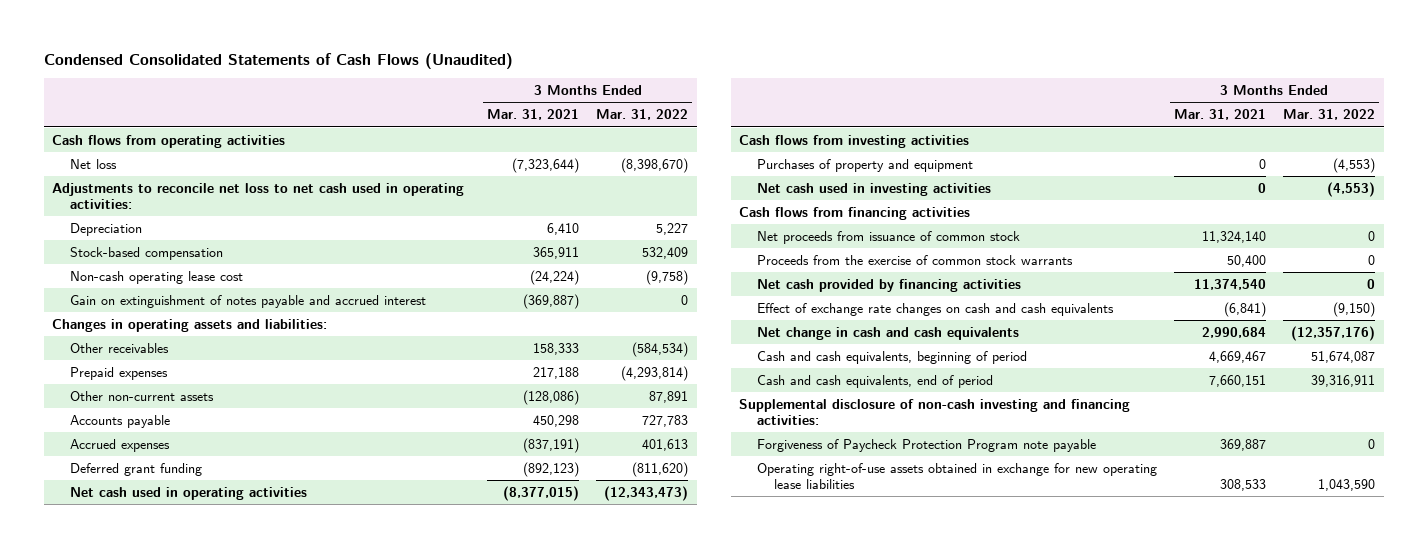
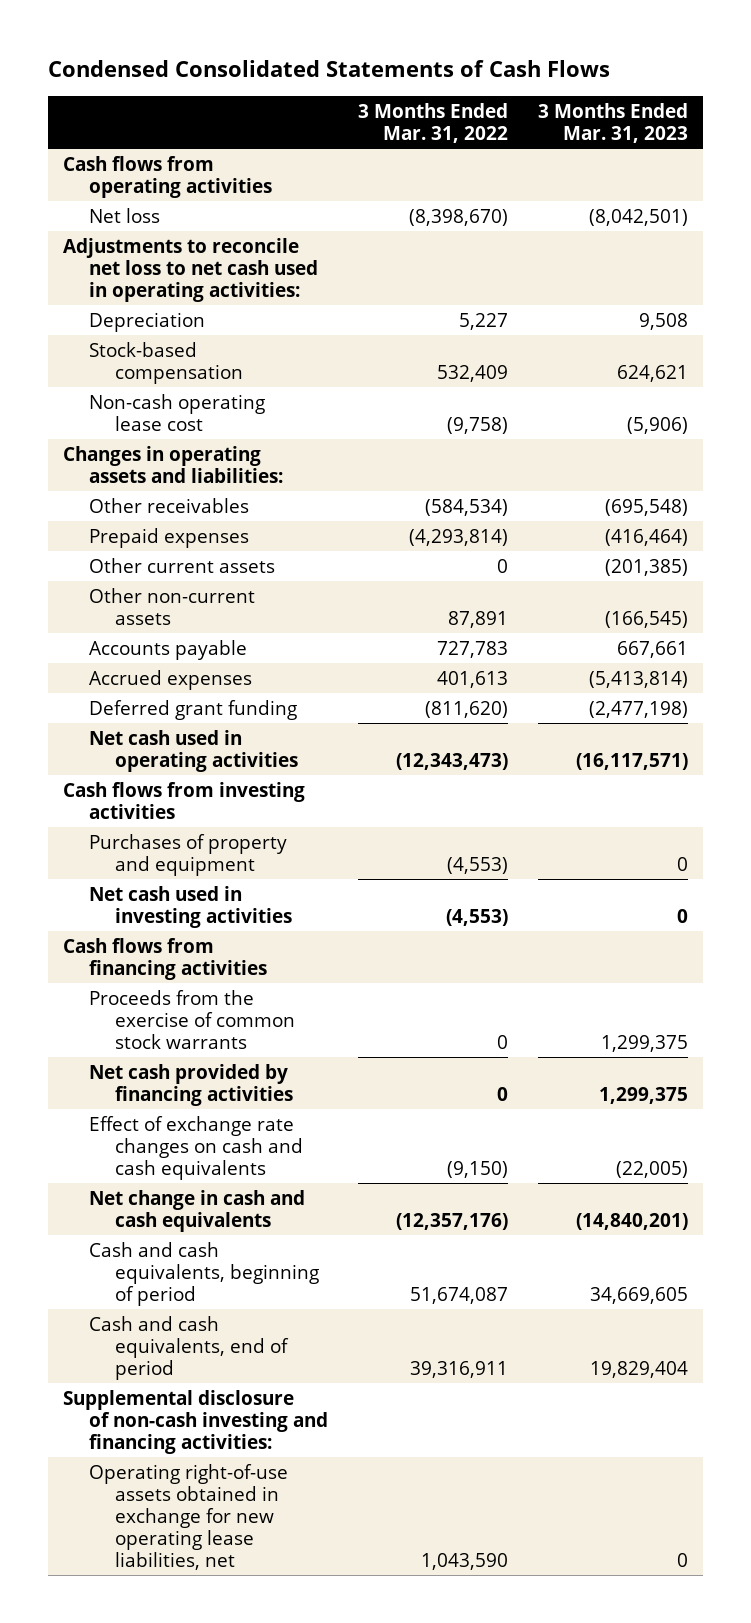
- Condensed Consolidated Statements of Cash Flows (Unaudited)
+ Condensed Consolidated Statements of Cash Flows
- | 3 Months Ended Mar. 31, 2021 | 3 Months Ended Mar. 31, 2022
+ | 3 Months Ended Mar. 31, 2022 | 3 Months Ended Mar. 31, 2023
- Gain on extinguishment of notes payable and accrued interest | (369,887) | 0
+ Other current assets | 0 | (201,385)
- Net proceeds from issuance of common stock | 11,324,140 | 0
- Forgiveness of Paycheck Protection Program note payable | 369,887 | 0
- Operating right-of-use assets obtained in exchange for new operating lease liabilities | 308,533 | 1,043,590
+ Operating right-of-use assets obtained in exchange for new operating lease liabilities, net | 1,043,590 | 0

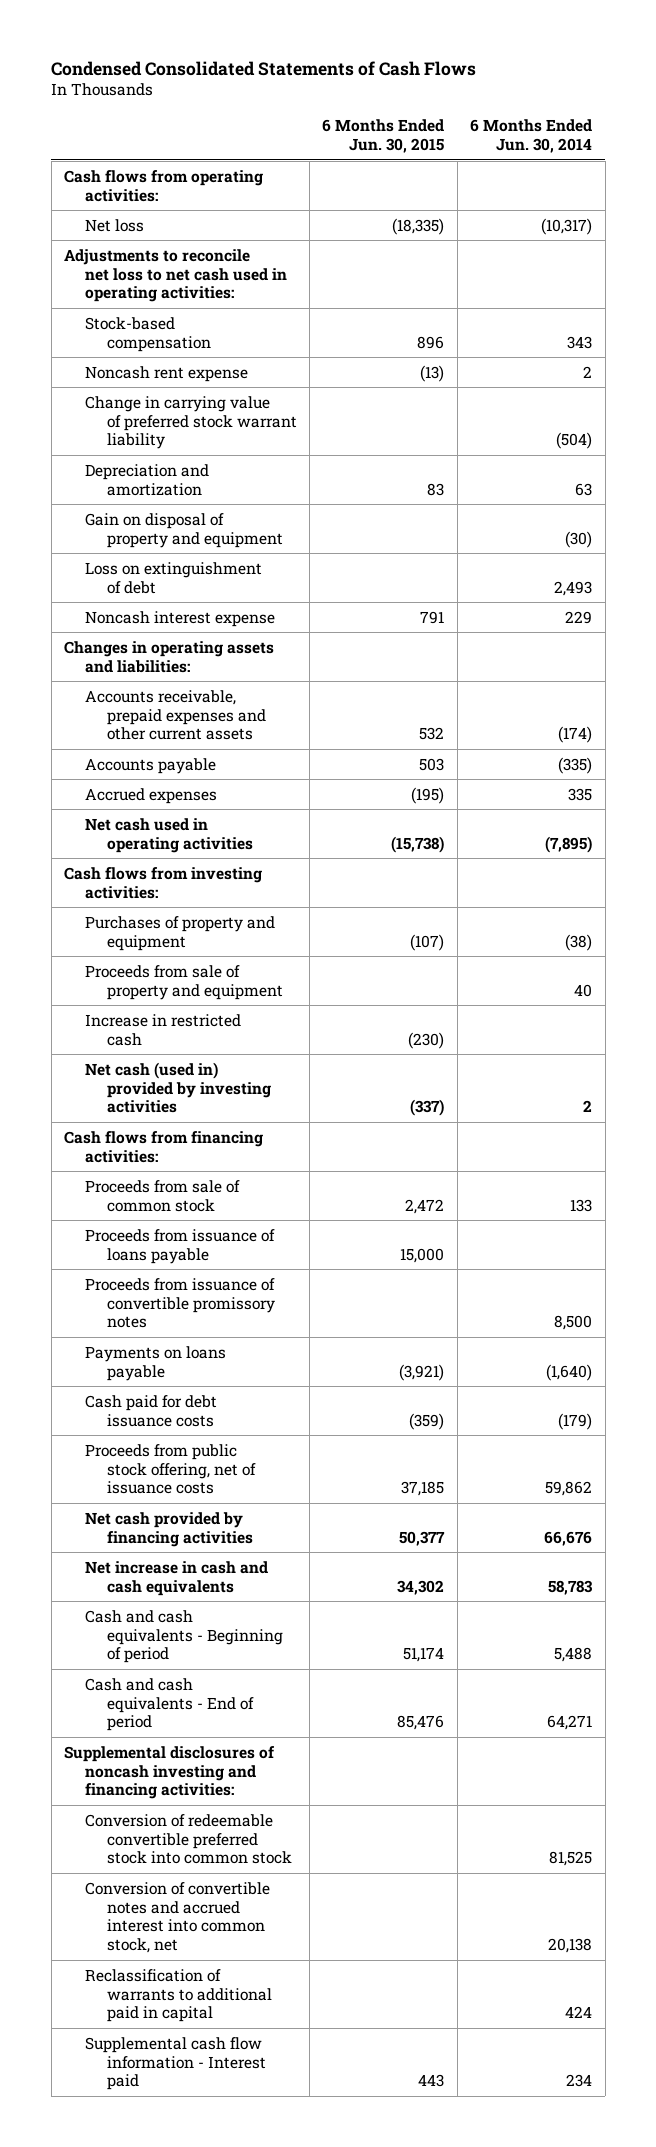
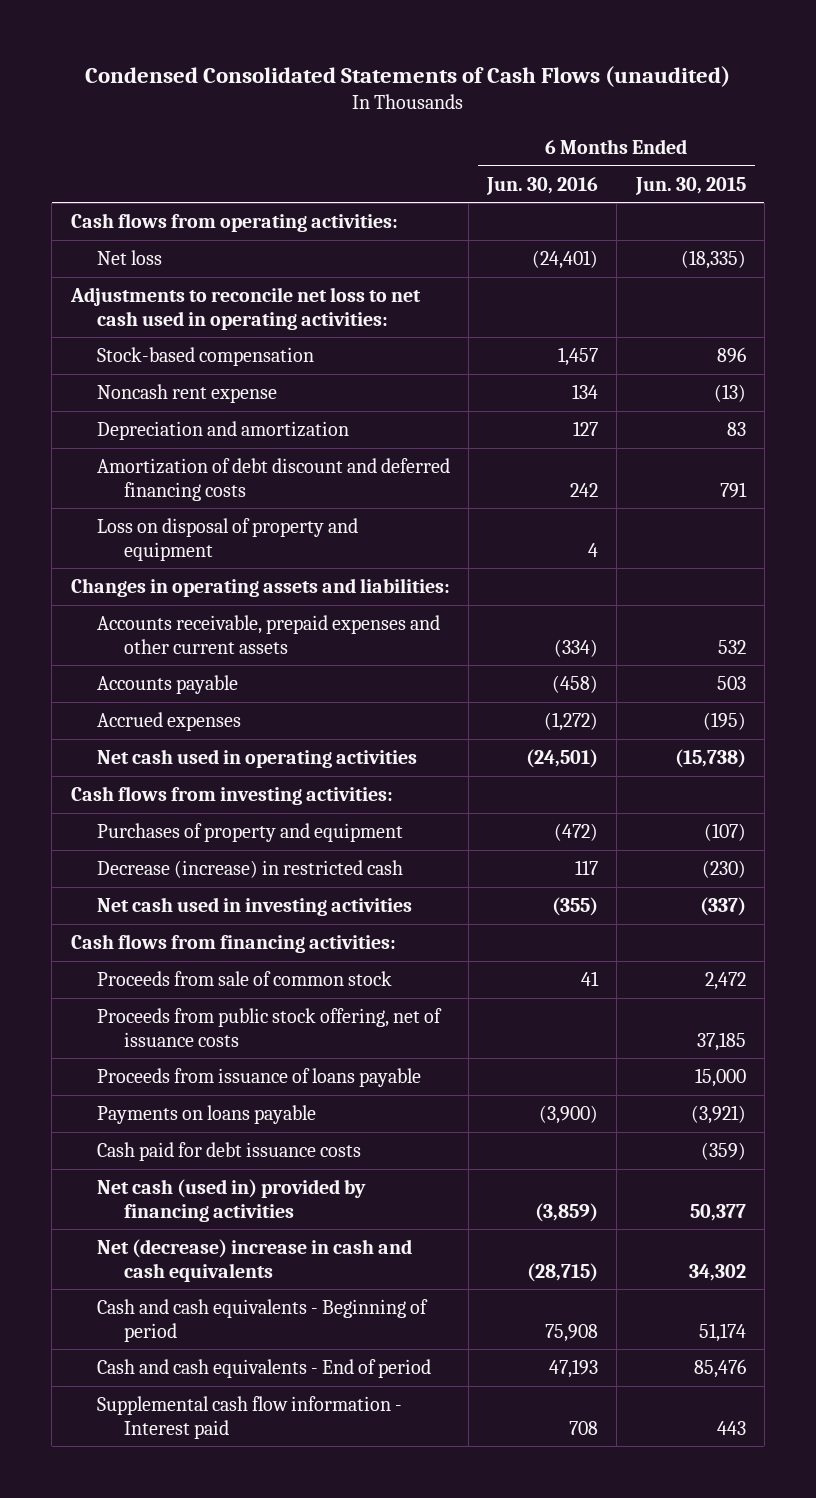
- Condensed Consolidated Statements of Cash Flows
+ Condensed Consolidated Statements of Cash Flows (unaudited)
- | 6 Months Ended Jun. 30, 2015 | 6 Months Ended Jun. 30, 2014
+ | 6 Months Ended Jun. 30, 2016 | 6 Months Ended Jun. 30, 2015
- Change in carrying value of preferred stock warrant liability | | (504)
- Gain on disposal of property and equipment | | (30)
- Loss on extinguishment of debt | | 2,493
- Noncash interest expense | 791 | 229
+ Amortization of debt discount and deferred financing costs | 242 | 791
+ Loss on disposal of property and equipment | 4 |
- Proceeds from sale of property and equipment | | 40
- Increase in restricted cash | (230) |
- Net cash (used in) provided by investing activities | (337) | 2
+ Decrease (increase) in restricted cash | 117 | (230)
+ Net cash used in investing activities | (355) | (337)
moved up: Proceeds from public stock offering, net of issuance costs | | 37,185
- Proceeds from issuance of convertible promissory notes | | 8,500
- Net cash provided by financing activities | 50,377 | 66,676
- Net increase in cash and cash equivalents | 34,302 | 58,783
+ Net cash (used in) provided by financing activities | (3,859) | 50,377
+ Net (decrease) increase in cash and cash equivalents | (28,715) | 34,302
- Supplemental disclosures of noncash investing and financing activities:
- Conversion of redeemable convertible preferred stock into common stock | | 81,525
- Conversion of convertible notes and accrued interest into common stock, net | | 20,138
- Reclassification of warrants to additional paid in capital | | 424

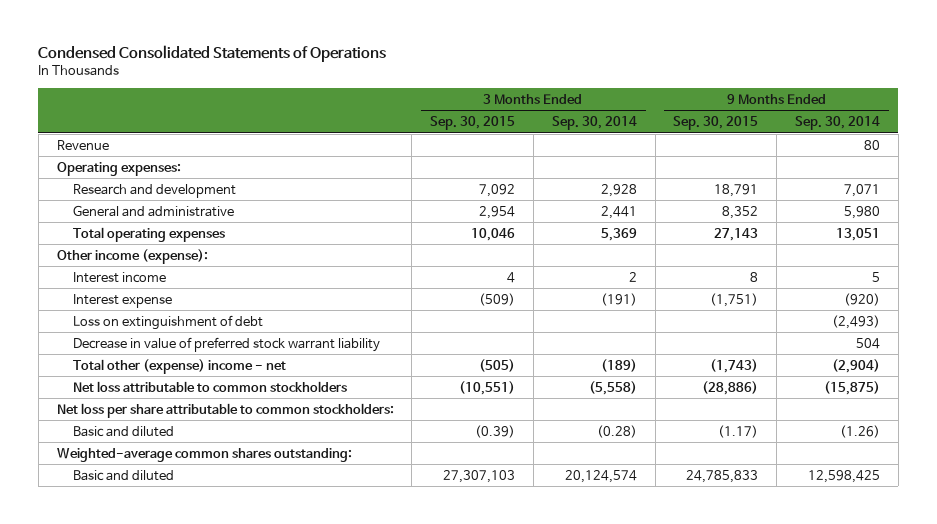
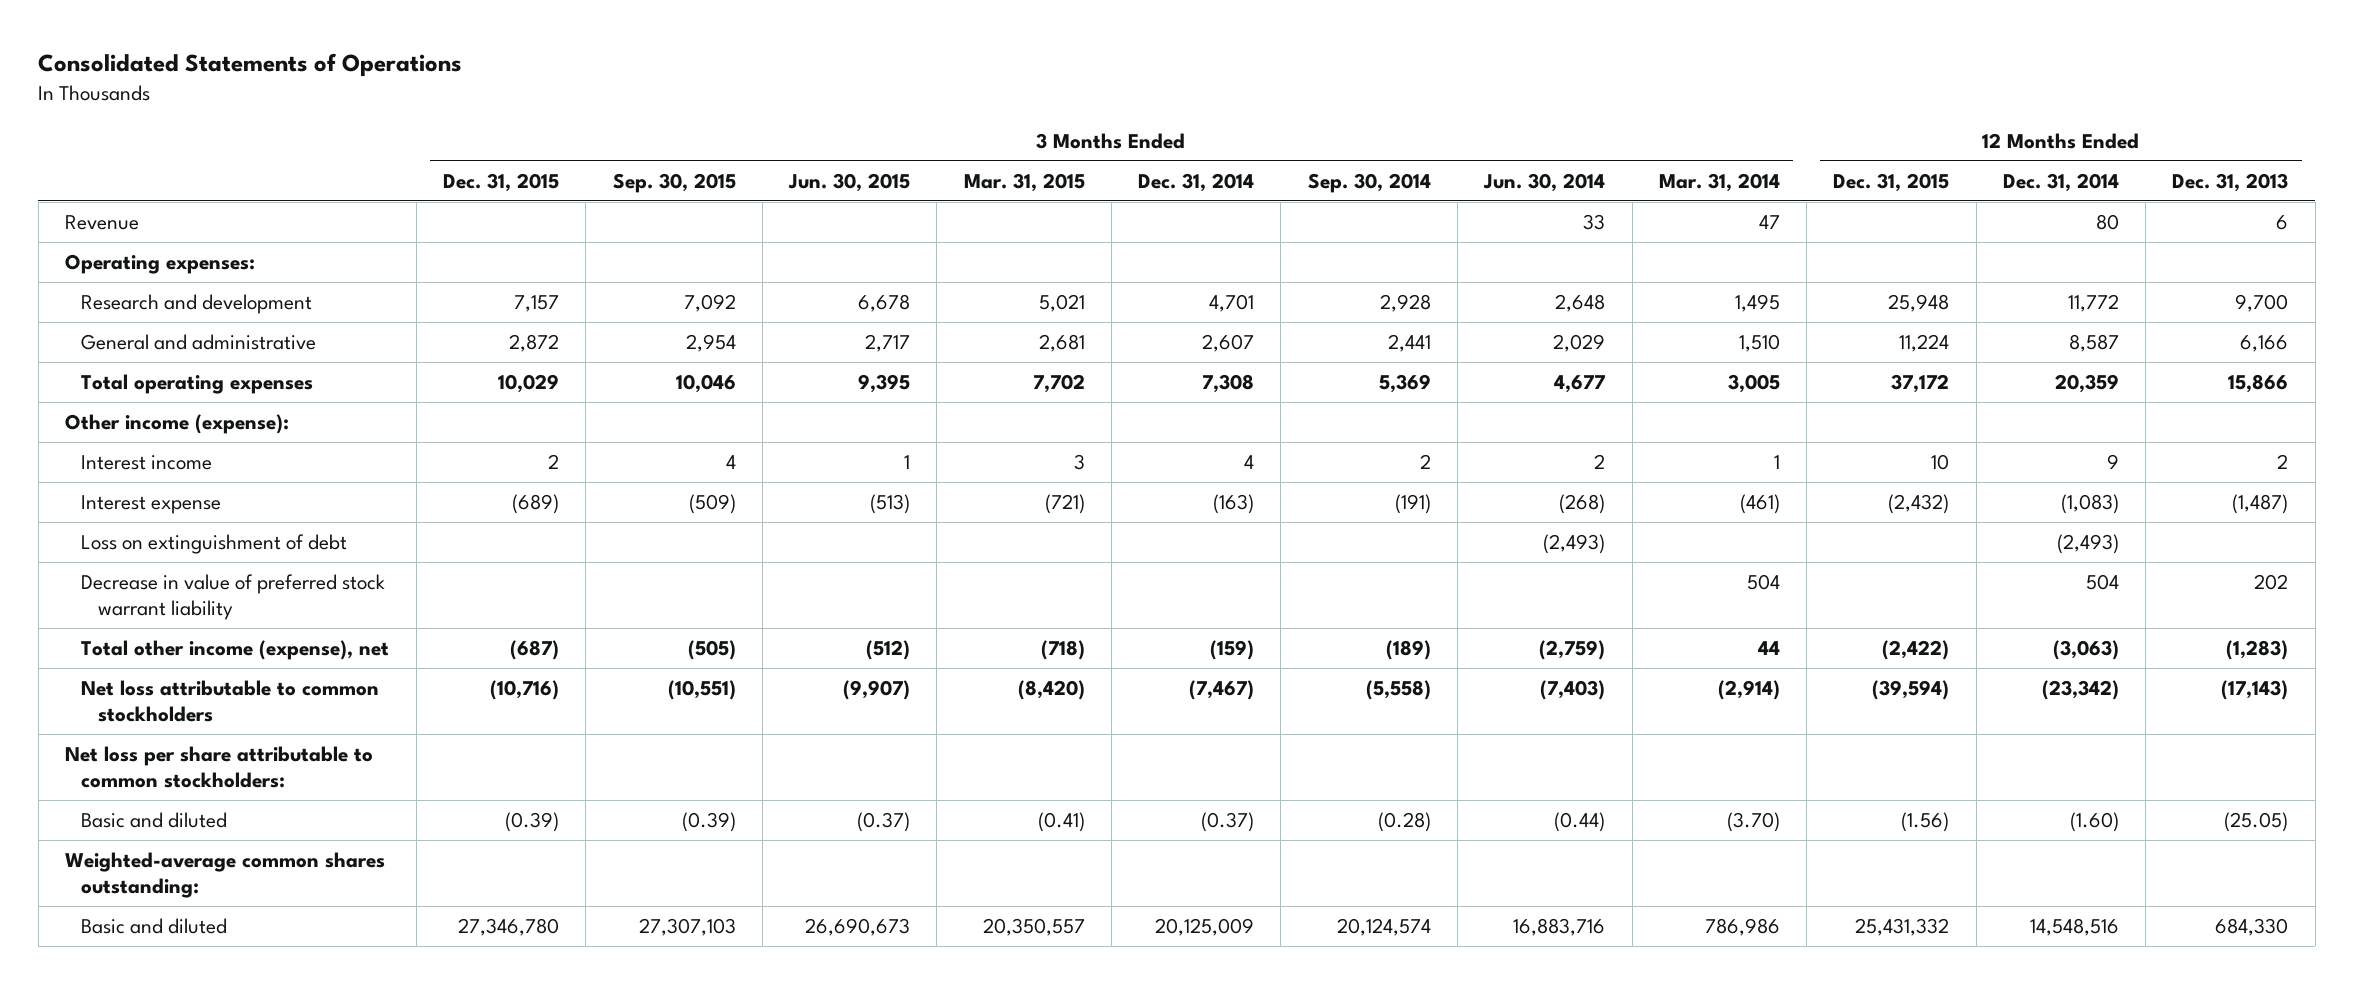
- Condensed Consolidated Statements of Operations
+ Consolidated Statements of Operations
- | 3 Months Ended Sep. 30, 2015 | 3 Months Ended Sep. 30, 2014 | 9 Months Ended Sep. 30, 2015 | 9 Months Ended Sep. 30, 2014
+ | 3 Months Ended Dec. 31, 2015 | 3 Months Ended Sep. 30, 2015 | 3 Months Ended Jun. 30, 2015 | 3 Months Ended Mar. 31, 2015 | 3 Months Ended Dec. 31, 2014 | 3 Months Ended Sep. 30, 2014 | 3 Months Ended Jun. 30, 2014 | 3 Months Ended Mar. 31, 2014 | 12 Months Ended Dec. 31, 2015 | 12 Months Ended Dec. 31, 2014 | 12 Months Ended Dec. 31, 2013
- Total other (expense) income - net | (505) | (189) | (1,743) | (2,904)
+ Total other income (expense), net | (687) | (505) | (512) | (718) | (159) | (189) | (2,759) | 44 | (2,422) | (3,063) | (1,283)

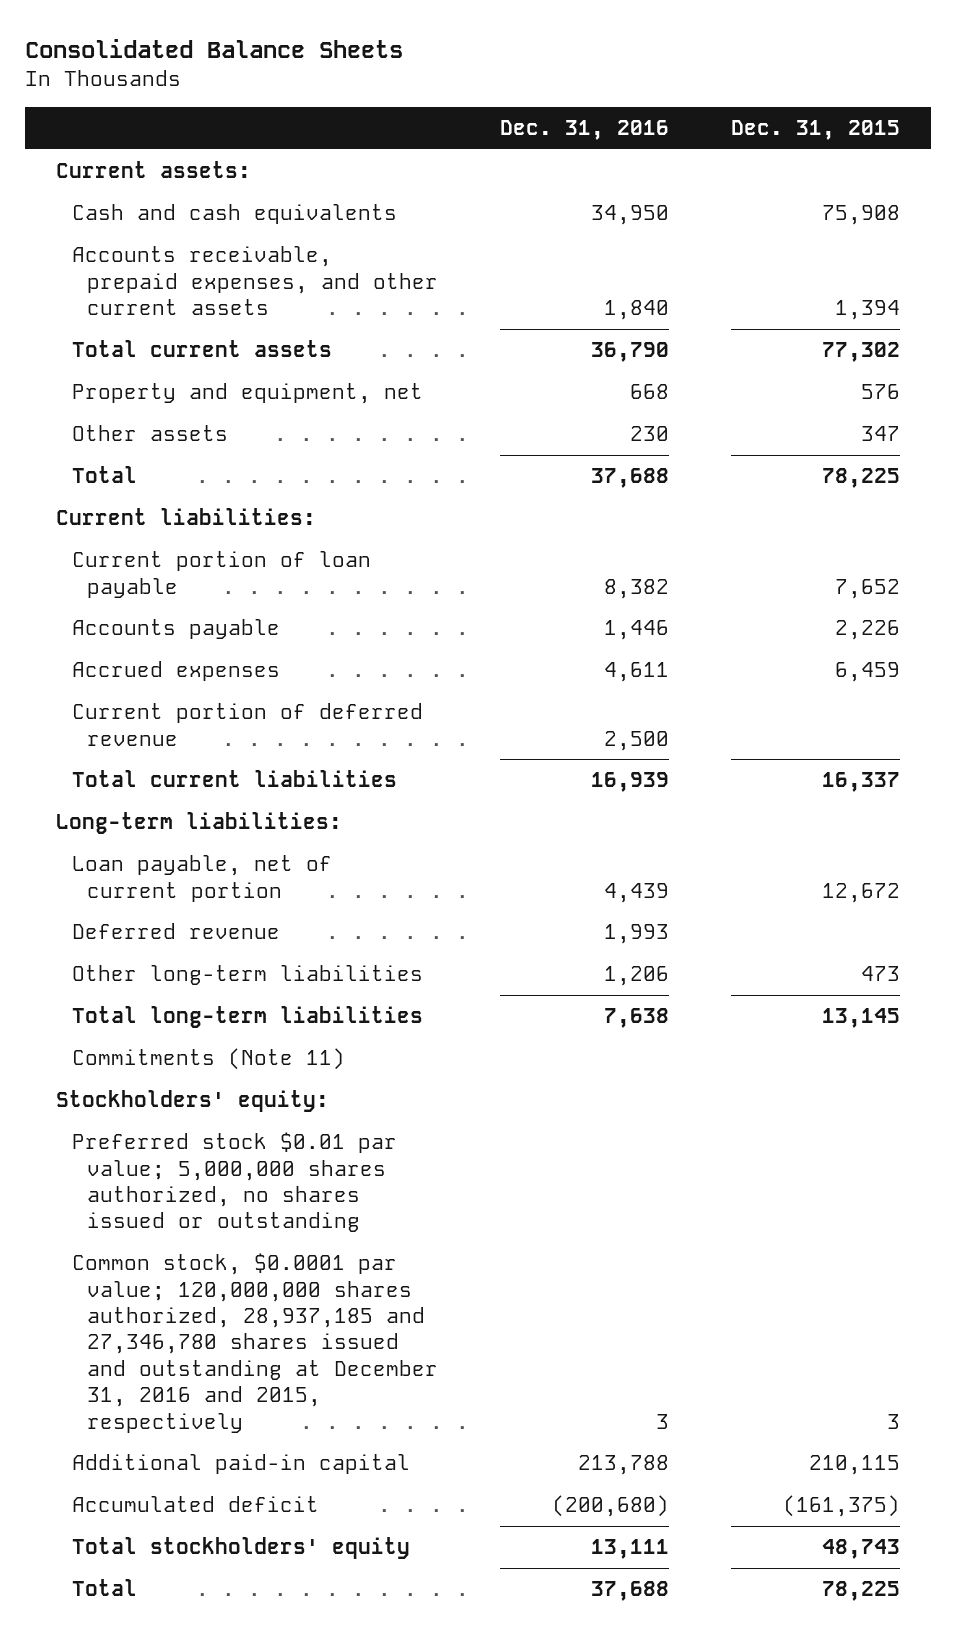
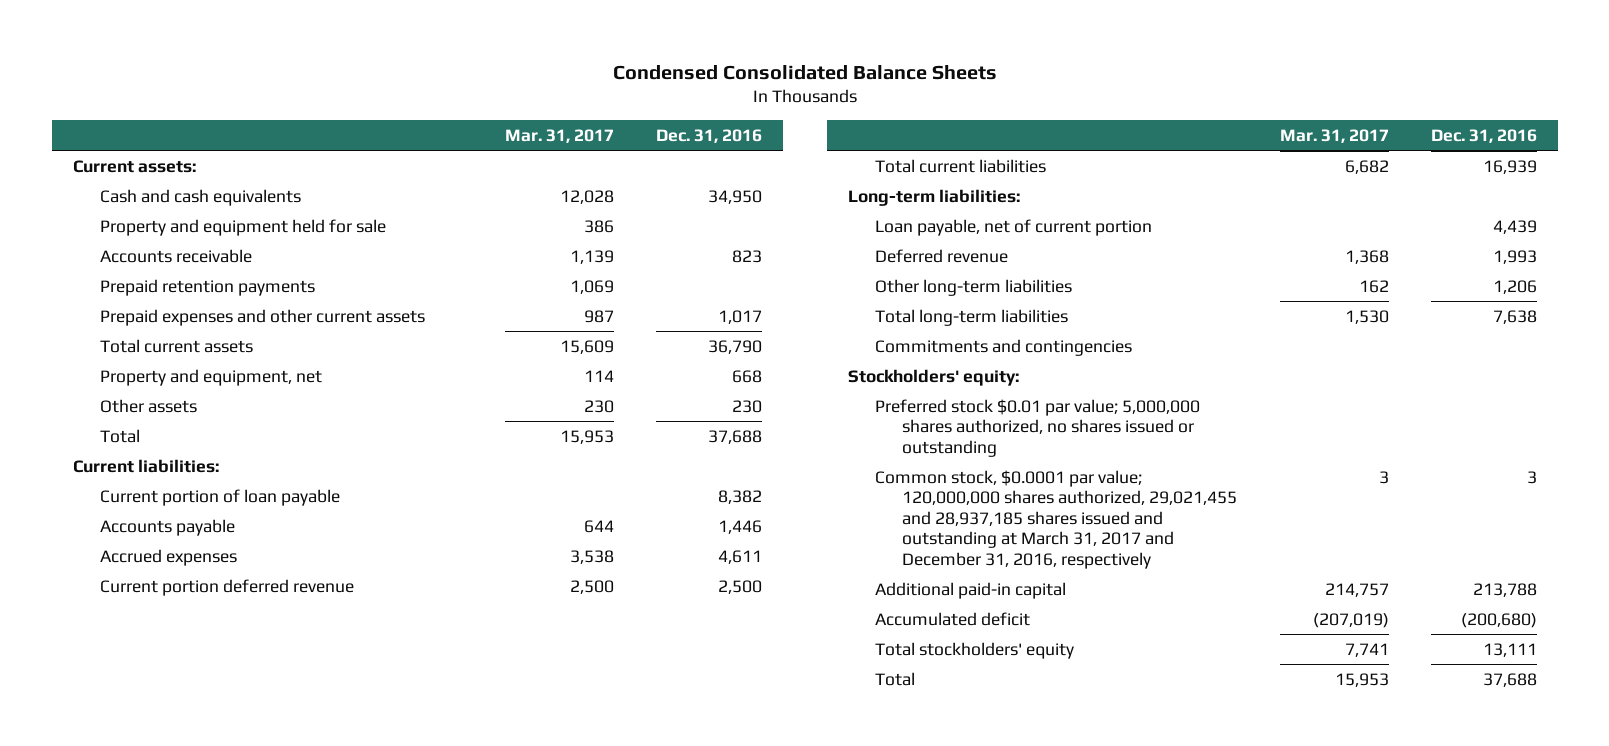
- Consolidated Balance Sheets
+ Condensed Consolidated Balance Sheets
- | Dec. 31, 2016 | Dec. 31, 2015
+ | Mar. 31, 2017 | Dec. 31, 2016
- Accounts receivable, prepaid expenses, and other current assets | 1,840 | 1,394
+ Property and equipment held for sale | 386 |
+ Accounts receivable | 1,139 | 823
+ Prepaid retention payments | 1,069 |
+ Prepaid expenses and other current assets | 987 | 1,017
- Current portion of deferred revenue | 2,500 |
+ Current portion deferred revenue | 2,500 | 2,500
- Commitments (Note 11)
+ Commitments and contingencies
- Common stock, $0.0001 par value; 120,000,000 shares authorized, 28,937,185 and 27,346,780 shares issued and outstanding at December 31, 2016 and 2015, respectively | 3 | 3
+ Common stock, $0.0001 par value; 120,000,000 shares authorized, 29,021,455 and 28,937,185 shares issued and outstanding at March 31, 2017 and December 31, 2016, respectively | 3 | 3

